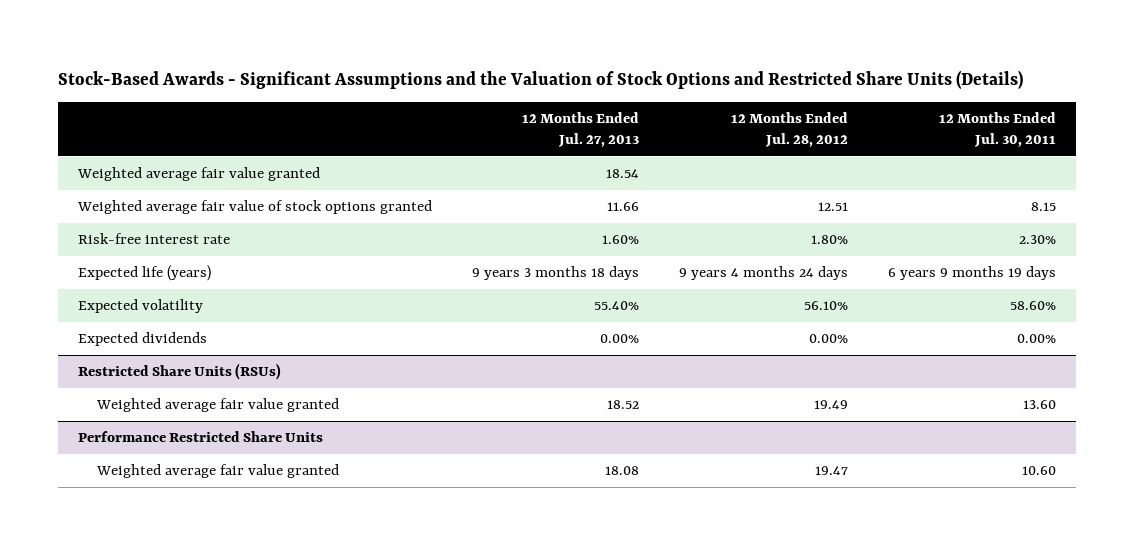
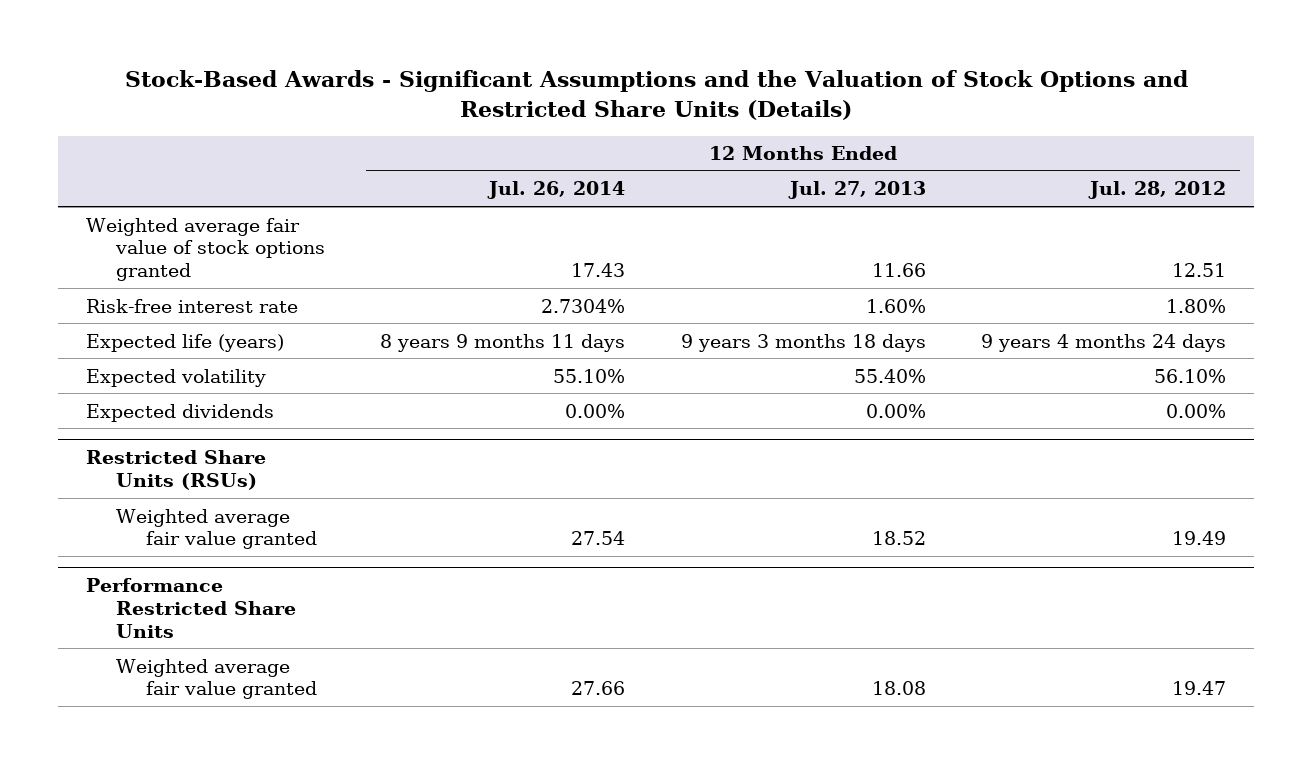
- | 12 Months Ended Jul. 27, 2013 | 12 Months Ended Jul. 28, 2012 | 12 Months Ended Jul. 30, 2011
+ | 12 Months Ended Jul. 26, 2014 | 12 Months Ended Jul. 27, 2013 | 12 Months Ended Jul. 28, 2012
- Weighted average fair value granted | 18.54 | |

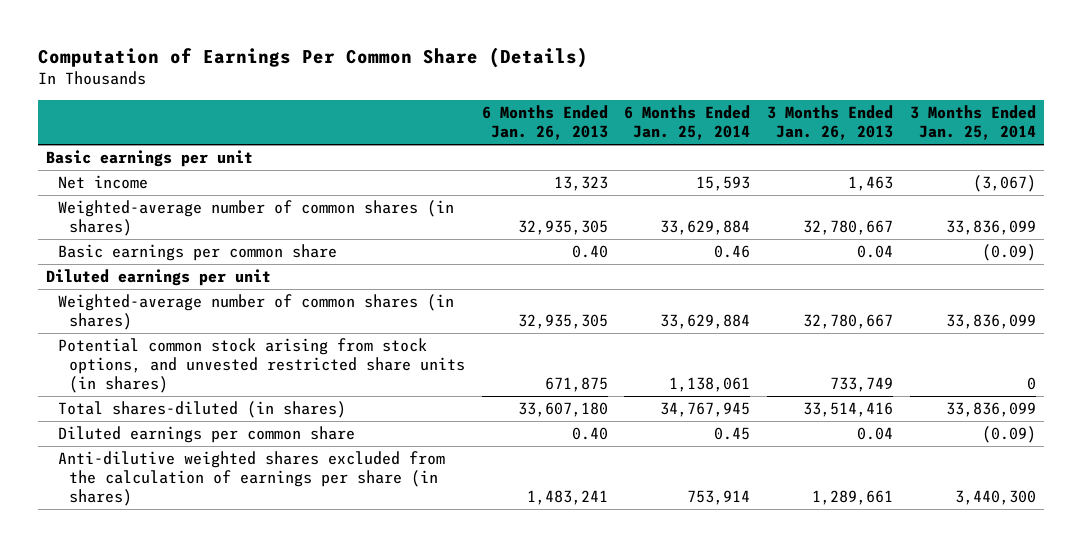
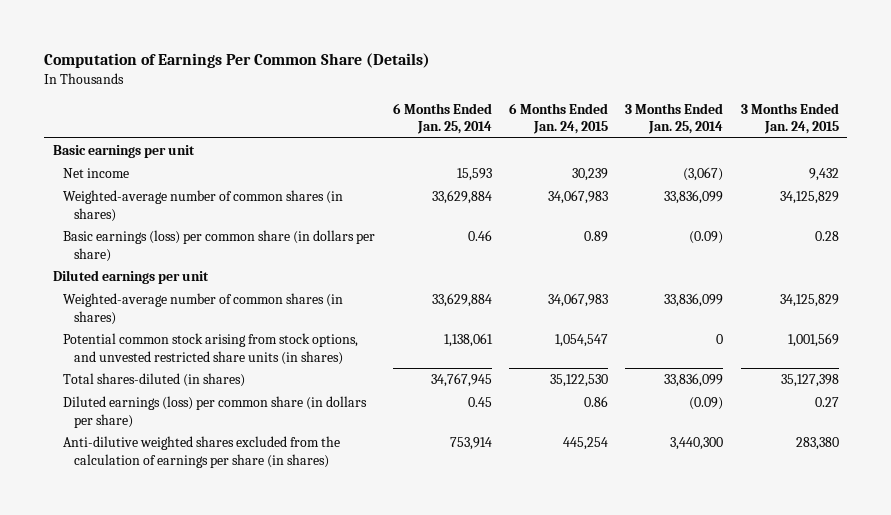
- | 6 Months Ended Jan. 26, 2013 | 6 Months Ended Jan. 25, 2014 | 3 Months Ended Jan. 26, 2013 | 3 Months Ended Jan. 25, 2014
+ | 6 Months Ended Jan. 25, 2014 | 6 Months Ended Jan. 24, 2015 | 3 Months Ended Jan. 25, 2014 | 3 Months Ended Jan. 24, 2015
- Basic earnings per common share | 0.40 | 0.46 | 0.04 | (0.09)
+ Basic earnings (loss) per common share (in dollars per share) | 0.46 | 0.89 | (0.09) | 0.28
- Diluted earnings per common share | 0.40 | 0.45 | 0.04 | (0.09)
+ Diluted earnings (loss) per common share (in dollars per share) | 0.45 | 0.86 | (0.09) | 0.27

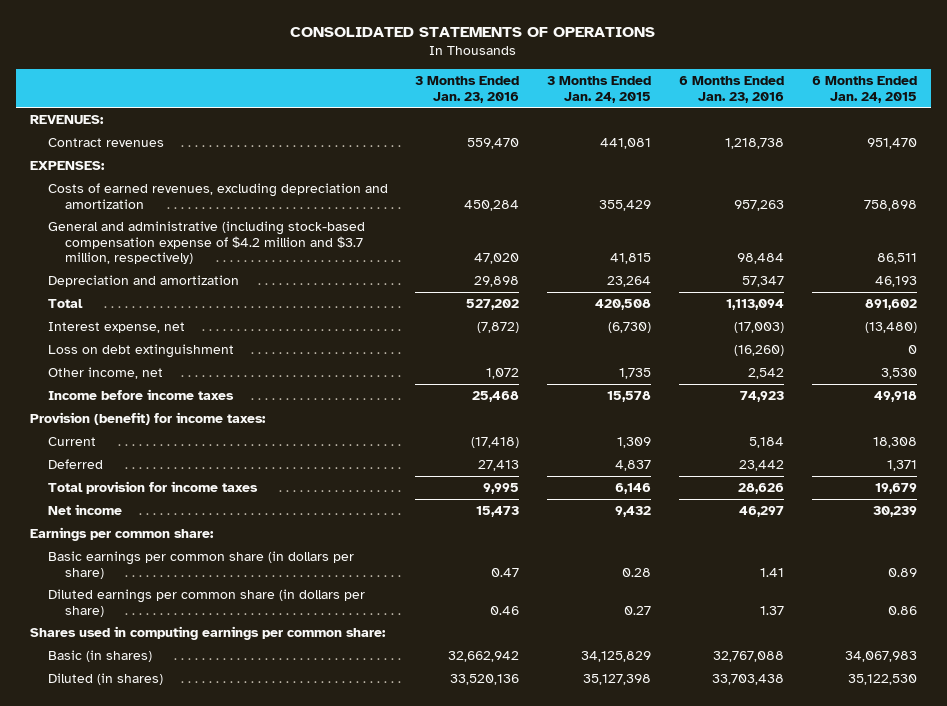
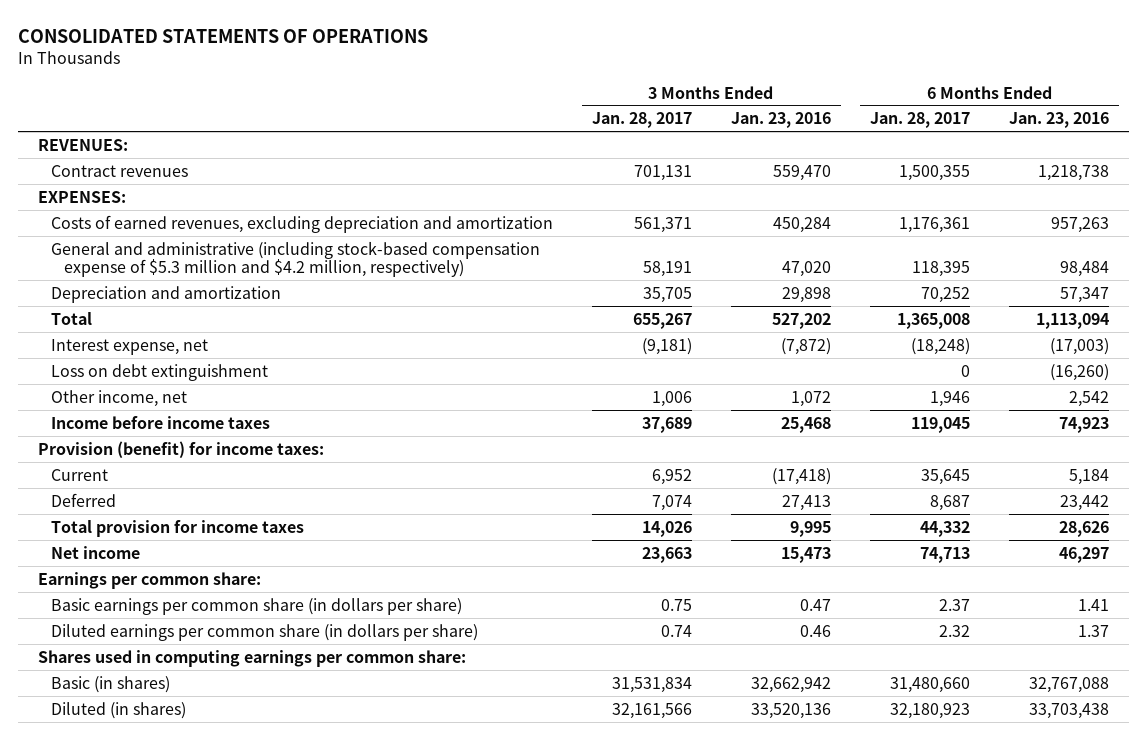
- | 3 Months Ended Jan. 23, 2016 | 3 Months Ended Jan. 24, 2015 | 6 Months Ended Jan. 23, 2016 | 6 Months Ended Jan. 24, 2015
+ | 3 Months Ended Jan. 28, 2017 | 3 Months Ended Jan. 23, 2016 | 6 Months Ended Jan. 28, 2017 | 6 Months Ended Jan. 23, 2016
- General and administrative (including stock-based compensation expense of $4.2 million and $3.7 million, respectively) | 47,020 | 41,815 | 98,484 | 86,511
+ General and administrative (including stock-based compensation expense of $5.3 million and $4.2 million, respectively) | 58,191 | 47,020 | 118,395 | 98,484

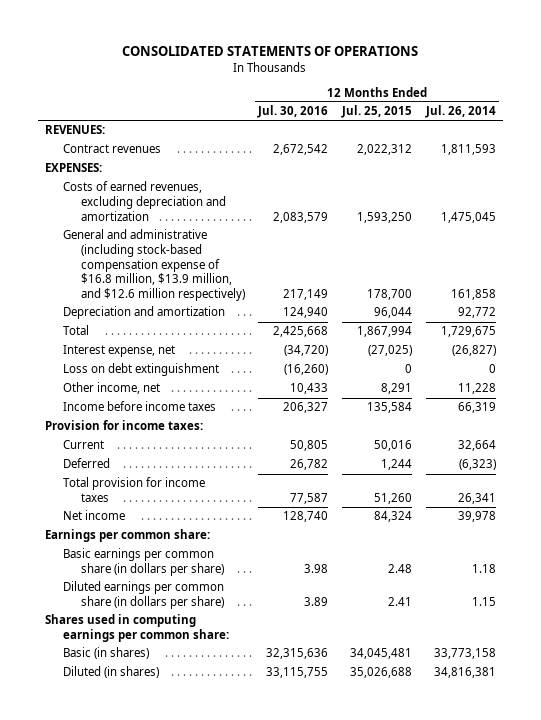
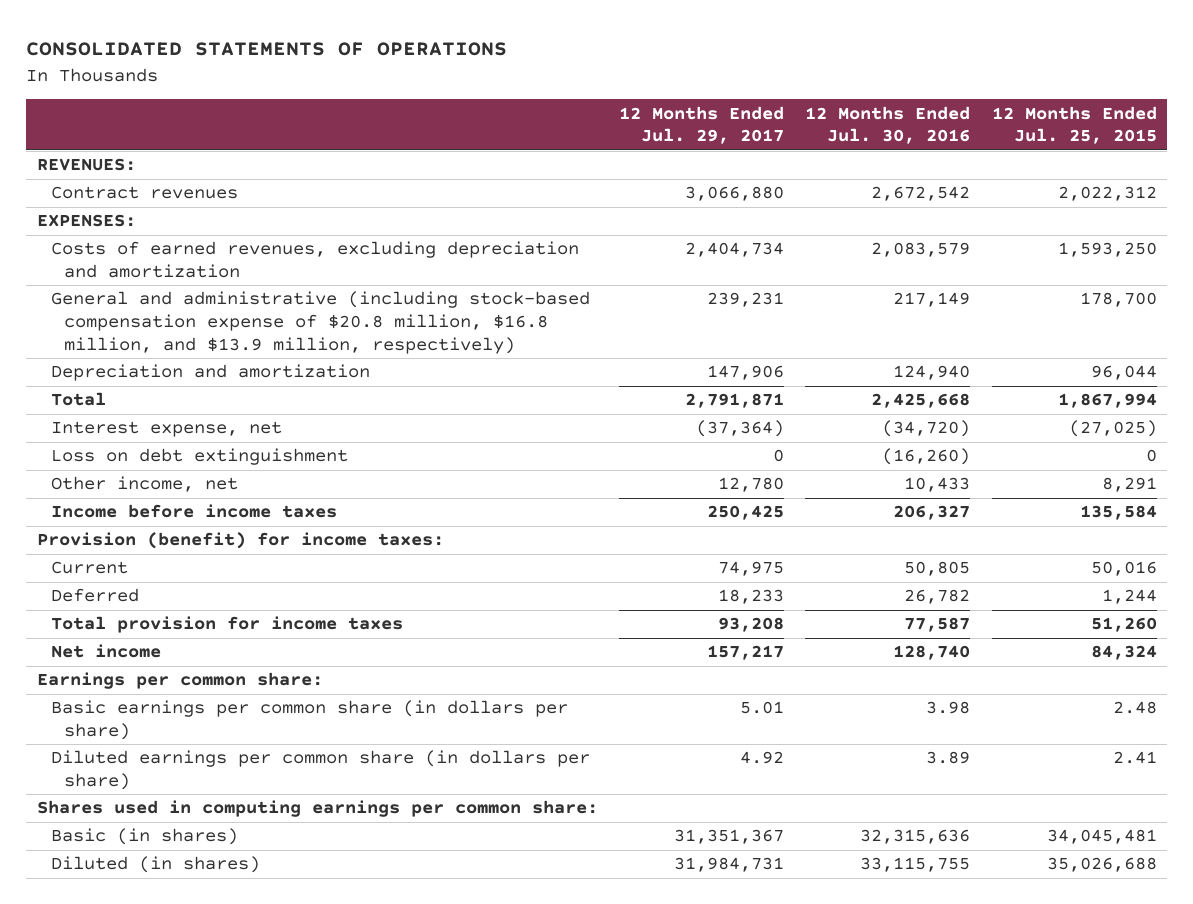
- | 12 Months Ended Jul. 30, 2016 | 12 Months Ended Jul. 25, 2015 | 12 Months Ended Jul. 26, 2014
+ | 12 Months Ended Jul. 29, 2017 | 12 Months Ended Jul. 30, 2016 | 12 Months Ended Jul. 25, 2015
- General and administrative (including stock-based compensation expense of $16.8 million, $13.9 million, and $12.6 million respectively) | 217,149 | 178,700 | 161,858
+ General and administrative (including stock-based compensation expense of $20.8 million, $16.8 million, and $13.9 million, respectively) | 239,231 | 217,149 | 178,700
- Provision for income taxes:
+ Provision (benefit) for income taxes:

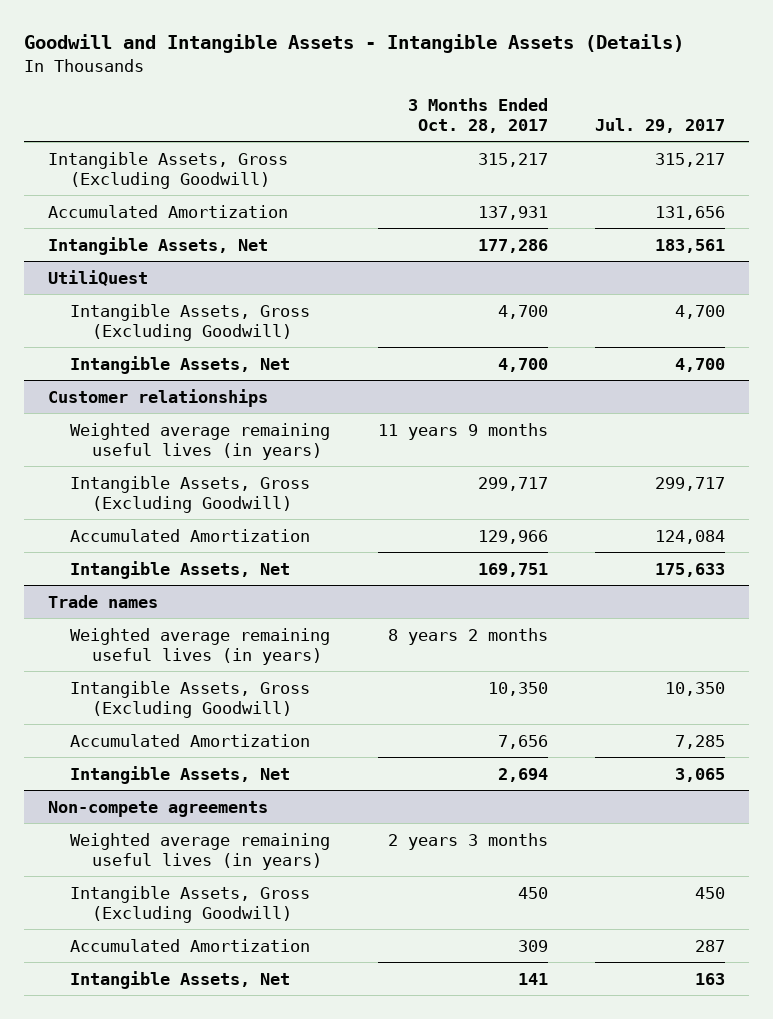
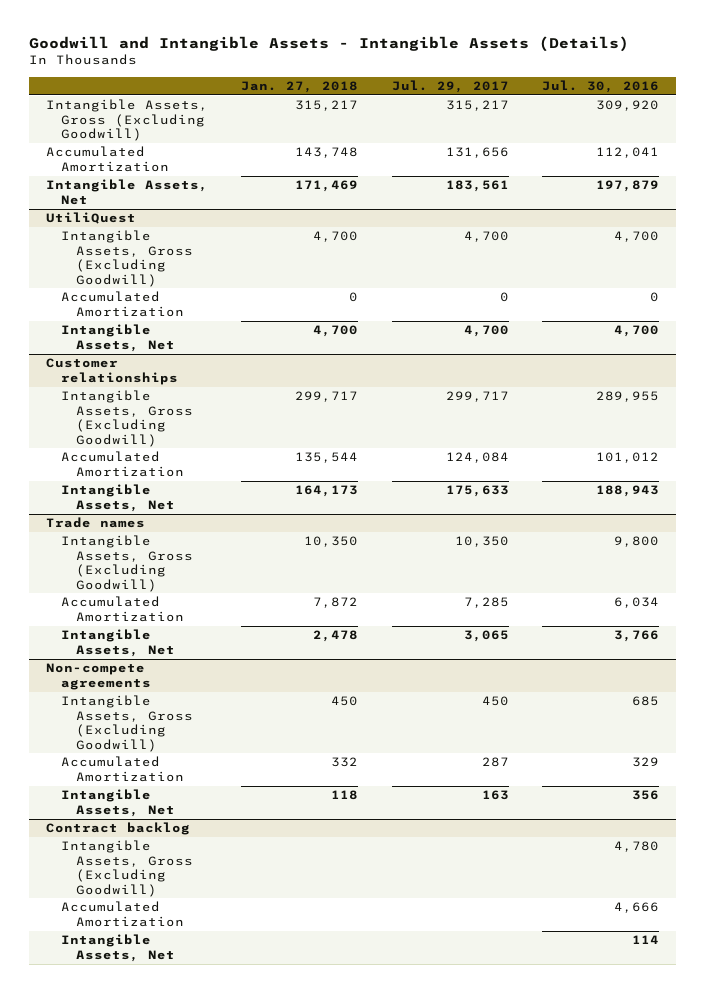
- | 3 Months Ended Oct. 28, 2017 | Jul. 29, 2017
+ | Jan. 27, 2018 | Jul. 29, 2017 | Jul. 30, 2016
@ UtiliQuest
+ Accumulated Amortization | 0 | 0 | 0
@ Customer relationships
- Weighted average remaining useful lives (in years) | 11 years 9 months |
@ Trade names
- Weighted average remaining useful lives (in years) | 8 years 2 months |
@ Non-compete agreements
- Weighted average remaining useful lives (in years) | 2 years 3 months |
+ Contract backlog
+ Intangible Assets, Gross (Excluding Goodwill) | | | 4,780
+ Accumulated Amortization | | | 4,666
+ Intangible Assets, Net | | | 114

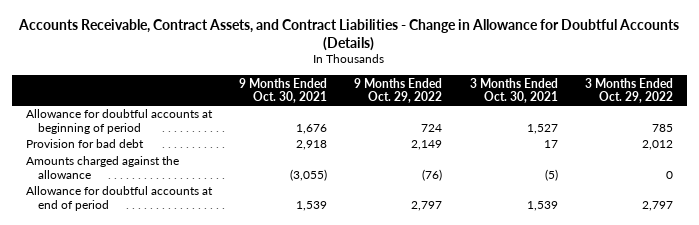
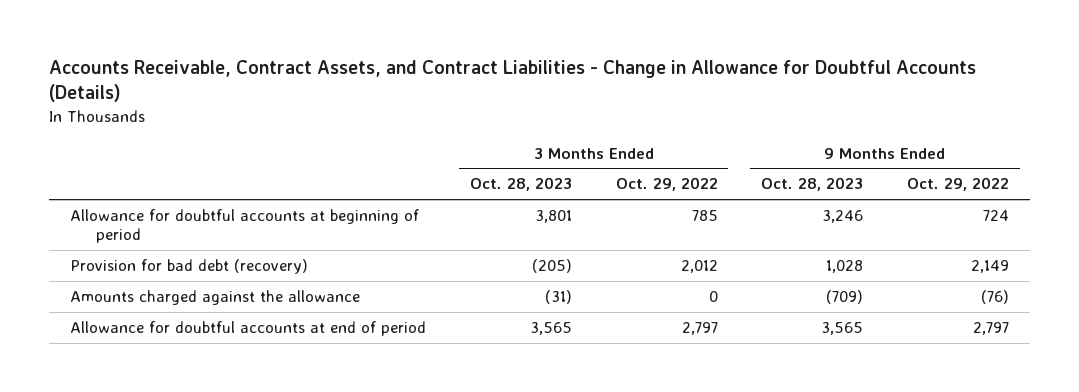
- | 9 Months Ended Oct. 30, 2021 | 9 Months Ended Oct. 29, 2022 | 3 Months Ended Oct. 30, 2021 | 3 Months Ended Oct. 29, 2022
+ | 3 Months Ended Oct. 28, 2023 | 3 Months Ended Oct. 29, 2022 | 9 Months Ended Oct. 28, 2023 | 9 Months Ended Oct. 29, 2022
- Provision for bad debt | 2,918 | 2,149 | 17 | 2,012
+ Provision for bad debt (recovery) | (205) | 2,012 | 1,028 | 2,149

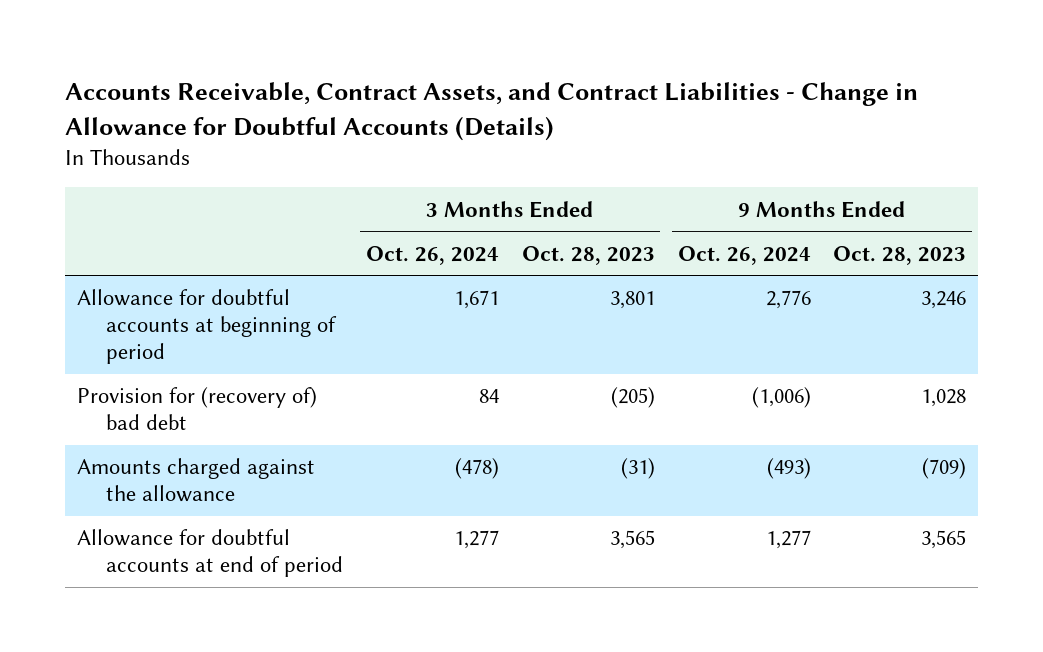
- | 3 Months Ended Oct. 28, 2023 | 3 Months Ended Oct. 29, 2022 | 9 Months Ended Oct. 28, 2023 | 9 Months Ended Oct. 29, 2022
+ | 3 Months Ended Oct. 26, 2024 | 3 Months Ended Oct. 28, 2023 | 9 Months Ended Oct. 26, 2024 | 9 Months Ended Oct. 28, 2023
- Provision for bad debt (recovery) | (205) | 2,012 | 1,028 | 2,149
+ Provision for (recovery of) bad debt | 84 | (205) | (1,006) | 1,028

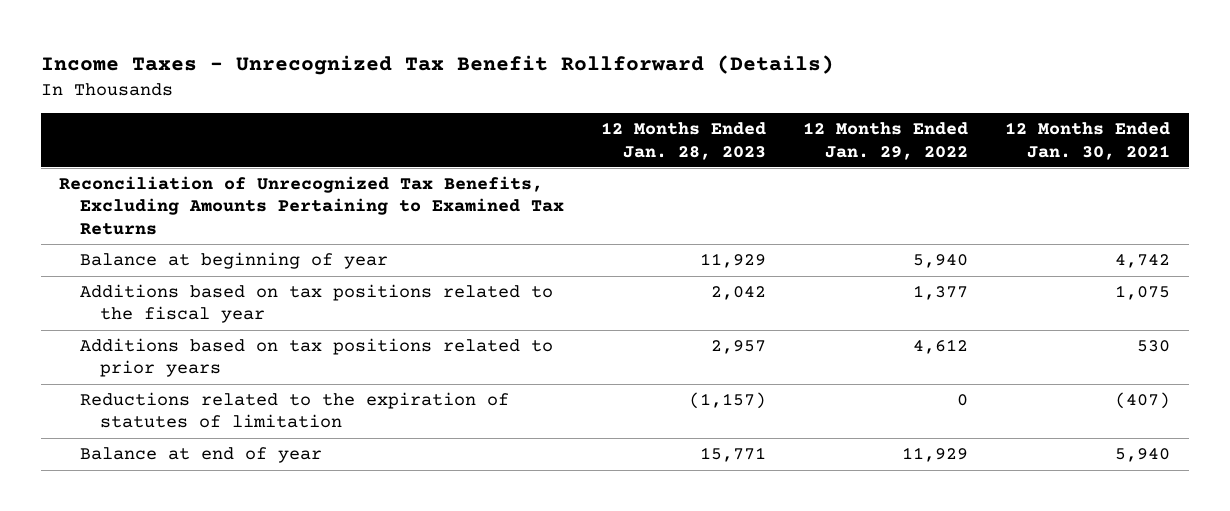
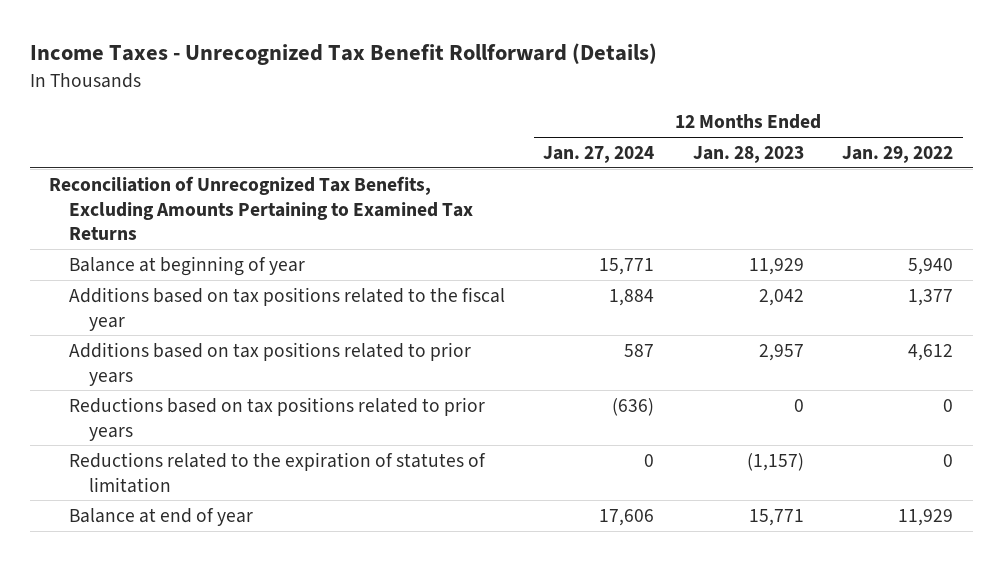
- | 12 Months Ended Jan. 28, 2023 | 12 Months Ended Jan. 29, 2022 | 12 Months Ended Jan. 30, 2021
+ | 12 Months Ended Jan. 27, 2024 | 12 Months Ended Jan. 28, 2023 | 12 Months Ended Jan. 29, 2022
+ Reductions based on tax positions related to prior years | (636) | 0 | 0

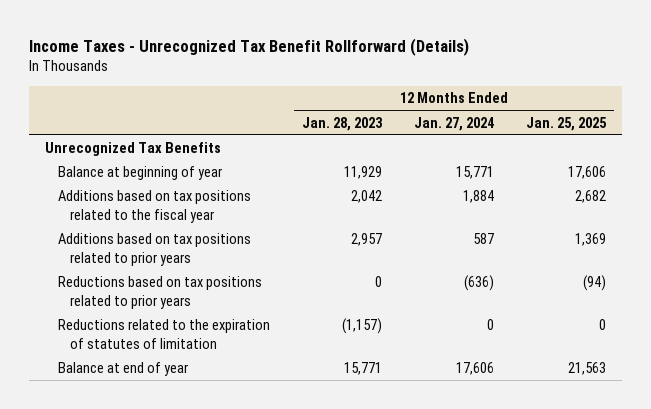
- | 12 Months Ended Jan. 27, 2024 | 12 Months Ended Jan. 28, 2023 | 12 Months Ended Jan. 29, 2022
+ | 12 Months Ended Jan. 28, 2023 | 12 Months Ended Jan. 27, 2024 | 12 Months Ended Jan. 25, 2025
- Reconciliation of Unrecognized Tax Benefits, Excluding Amounts Pertaining to Examined Tax Returns
+ Unrecognized Tax Benefits

